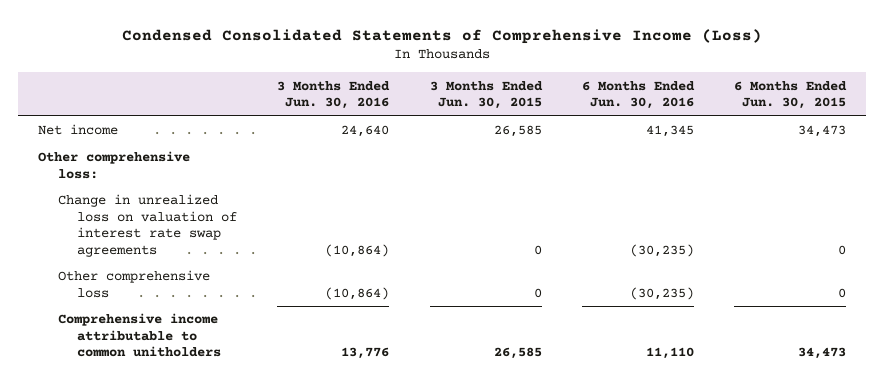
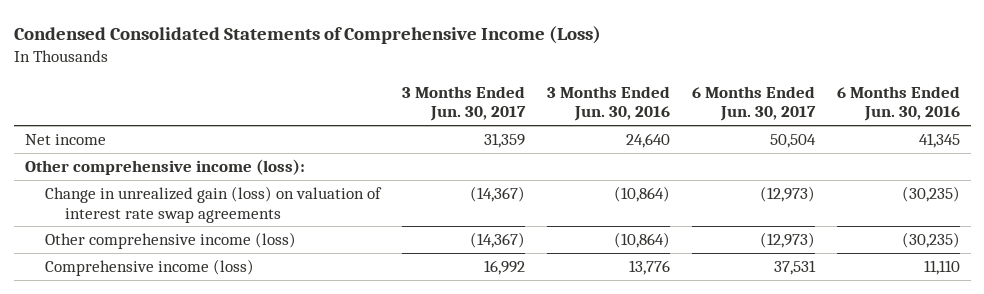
- | 3 Months Ended Jun. 30, 2016 | 3 Months Ended Jun. 30, 2015 | 6 Months Ended Jun. 30, 2016 | 6 Months Ended Jun. 30, 2015
+ | 3 Months Ended Jun. 30, 2017 | 3 Months Ended Jun. 30, 2016 | 6 Months Ended Jun. 30, 2017 | 6 Months Ended Jun. 30, 2016
- Other comprehensive loss:
- Change in unrealized loss on valuation of interest rate swap agreements | (10,864) | 0 | (30,235) | 0
- Other comprehensive loss | (10,864) | 0 | (30,235) | 0
- Comprehensive income attributable to common unitholders | 13,776 | 26,585 | 11,110 | 34,473
+ Other comprehensive income (loss):
+ Change in unrealized gain (loss) on valuation of interest rate swap agreements | (14,367) | (10,864) | (12,973) | (30,235)
+ Other comprehensive income (loss) | (14,367) | (10,864) | (12,973) | (30,235)
+ Comprehensive income (loss) | 16,992 | 13,776 | 37,531 | 11,110

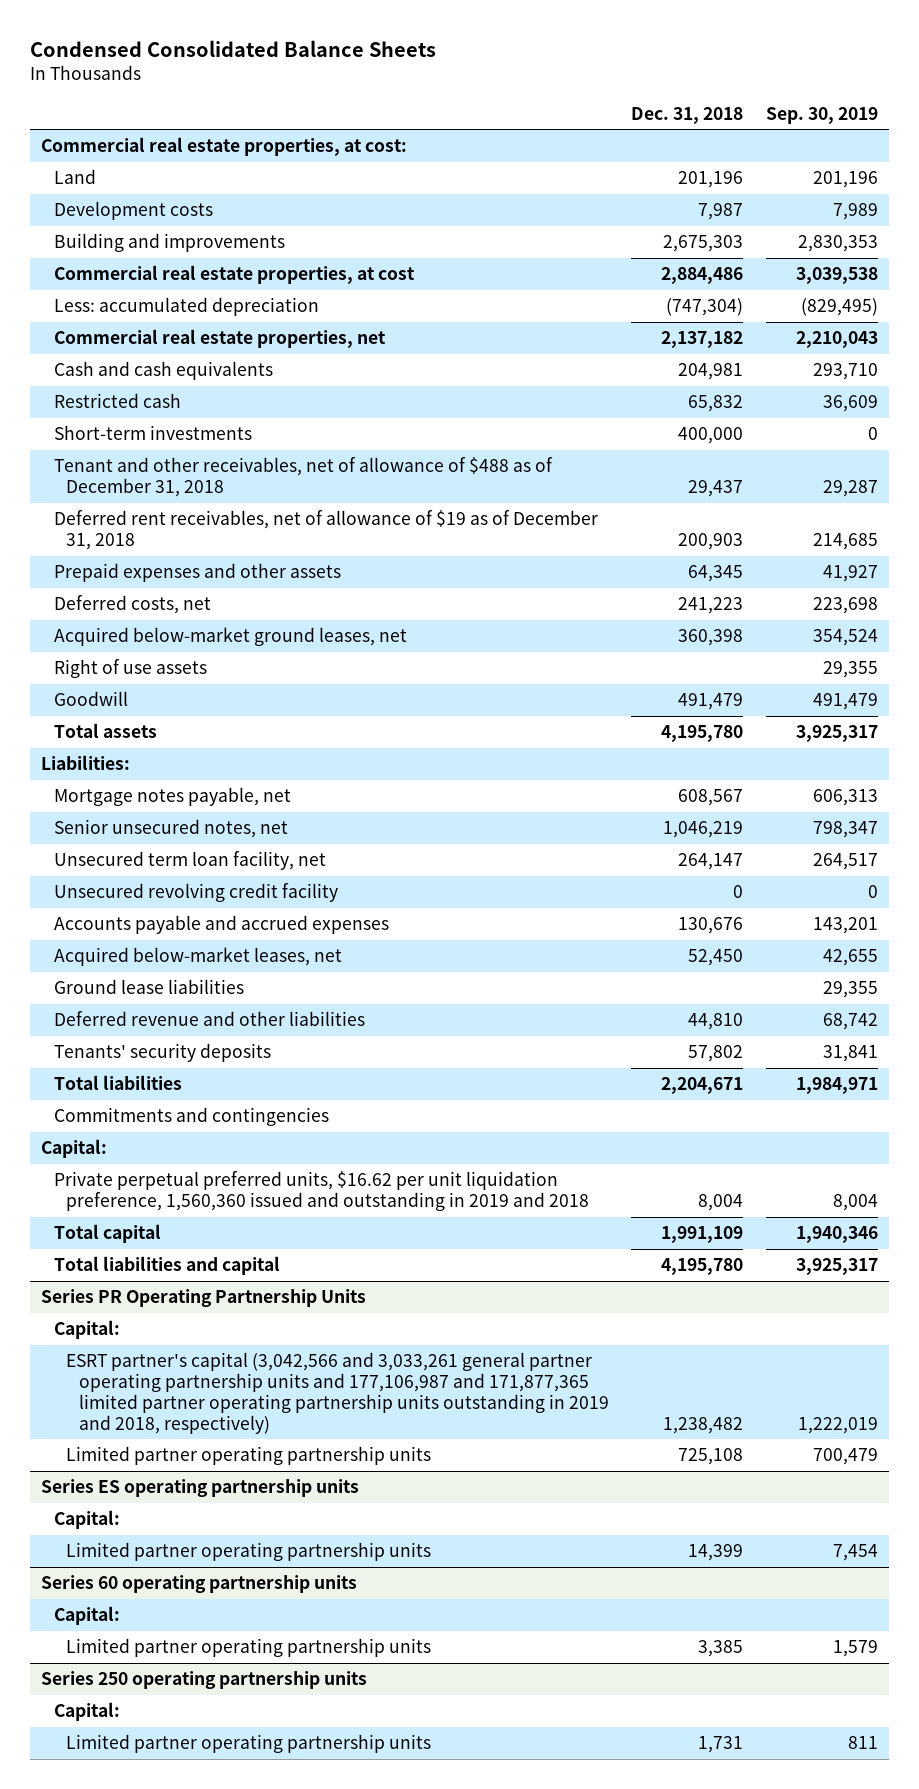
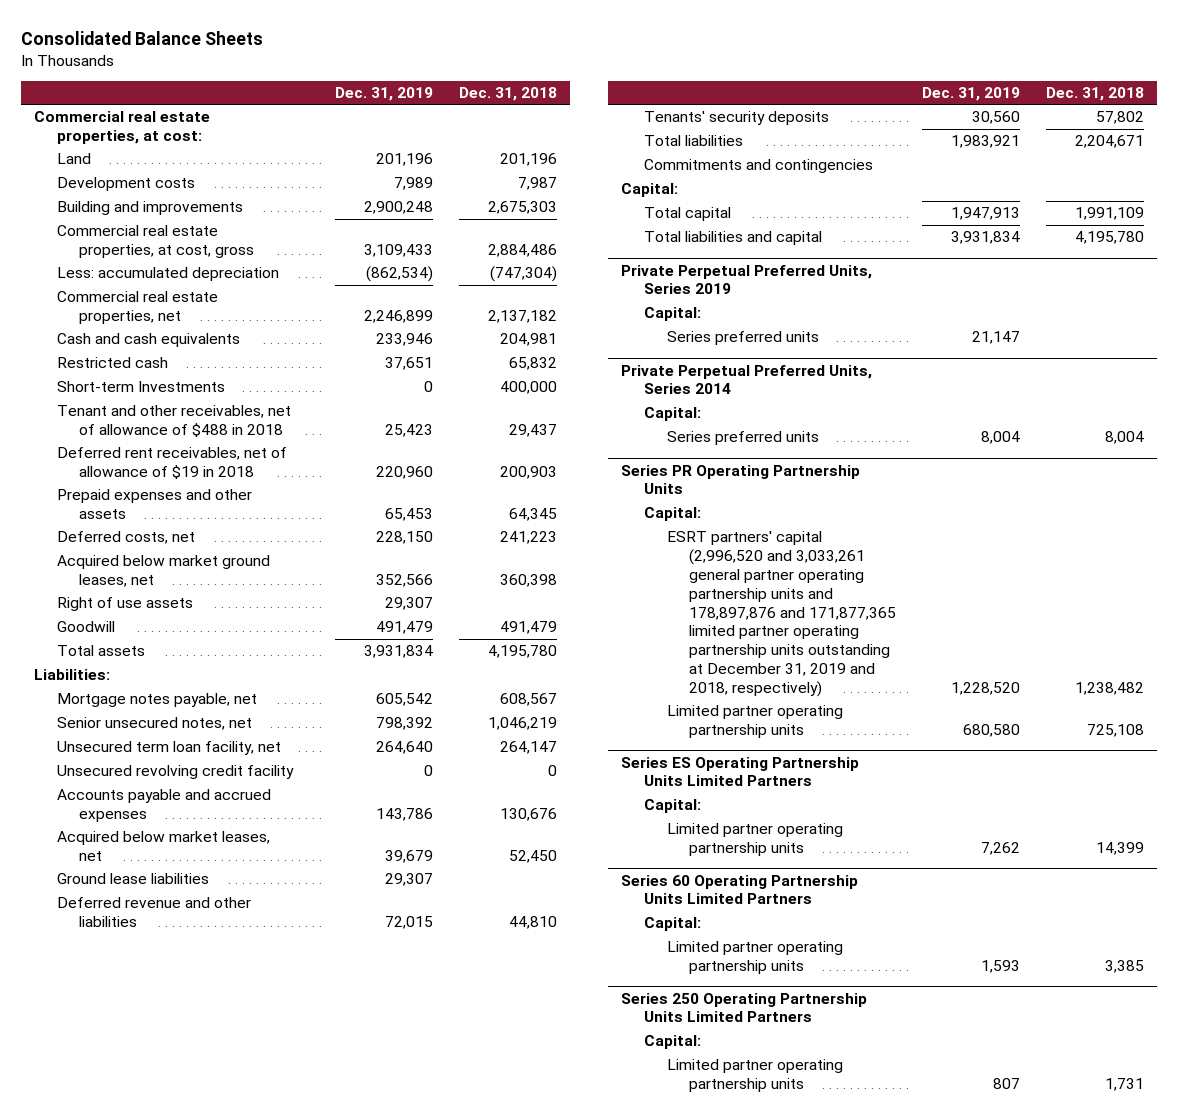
- Condensed Consolidated Balance Sheets
+ Consolidated Balance Sheets
- | Dec. 31, 2018 | Sep. 30, 2019
+ | Dec. 31, 2019 | Dec. 31, 2018
- Commercial real estate properties, at cost | 2,884,486 | 3,039,538
+ Commercial real estate properties, at cost, gross | 3,109,433 | 2,884,486
- Short-term investments | 400,000 | 0
- Tenant and other receivables, net of allowance of $488 as of December 31, 2018 | 29,437 | 29,287
- Deferred rent receivables, net of allowance of $19 as of December 31, 2018 | 200,903 | 214,685
+ Short-term Investments | 0 | 400,000
+ Tenant and other receivables, net of allowance of $488 in 2018 | 25,423 | 29,437
+ Deferred rent receivables, net of allowance of $19 in 2018 | 220,960 | 200,903
- Acquired below-market ground leases, net | 360,398 | 354,524
+ Acquired below market ground leases, net | 352,566 | 360,398
- Acquired below-market leases, net | 52,450 | 42,655
+ Acquired below market leases, net | 39,679 | 52,450
- Private perpetual preferred units, $16.62 per unit liquidation preference, 1,560,360 issued and outstanding in 2019 and 2018 | 8,004 | 8,004
+ Private Perpetual Preferred Units, Series 2019
+ Capital:
+ Series preferred units | 21,147 |
+ Private Perpetual Preferred Units, Series 2014
+ Capital:
+ Series preferred units | 8,004 | 8,004
@ Series PR Operating Partnership Units
- ESRT partner's capital (3,042,566 and 3,033,261 general partner operating partnership units and 177,106,987 and 171,877,365 limited partner operating partnership units outstanding in 2019 and 2018, respectively) | 1,238,482 | 1,222,019
+ ESRT partners' capital (2,996,520 and 3,033,261 general partner operating partnership units and 178,897,876 and 171,877,365 limited partner operating partnership units outstanding at December 31, 2019 and 2018, respectively) | 1,228,520 | 1,238,482
- Series ES operating partnership units
+ Series ES Operating Partnership Units Limited Partners
- Series 60 operating partnership units
+ Series 60 Operating Partnership Units Limited Partners
- Series 250 operating partnership units
+ Series 250 Operating Partnership Units Limited Partners

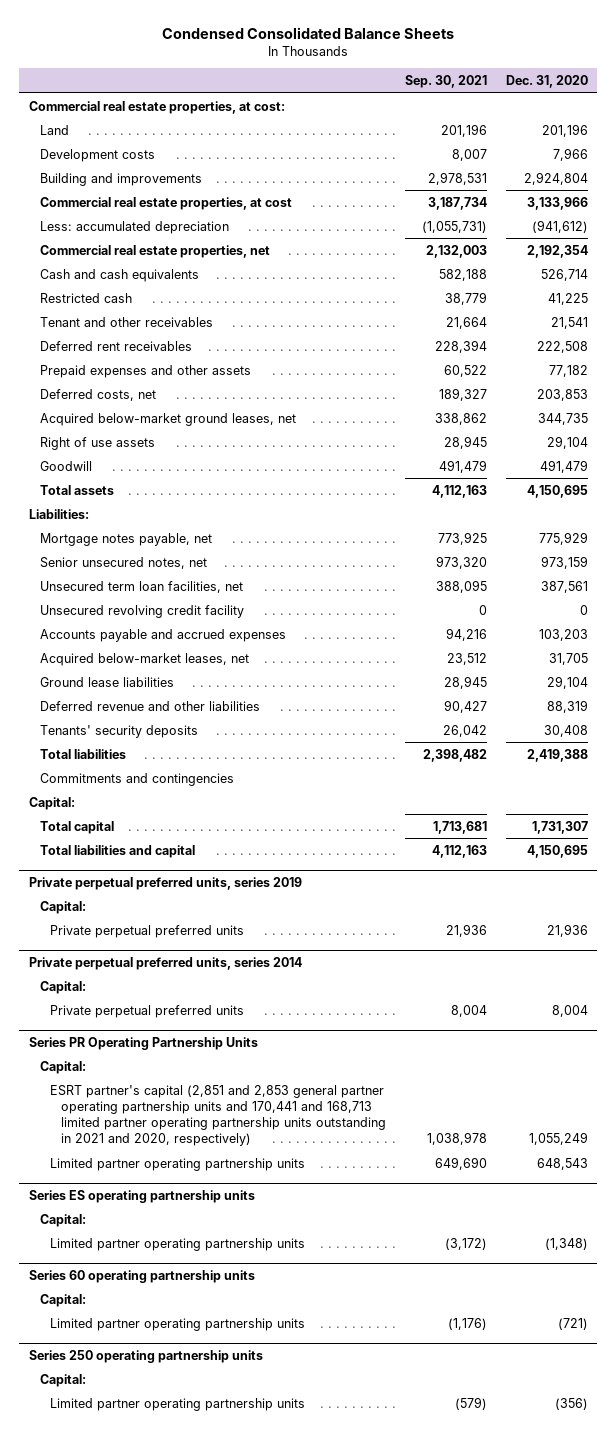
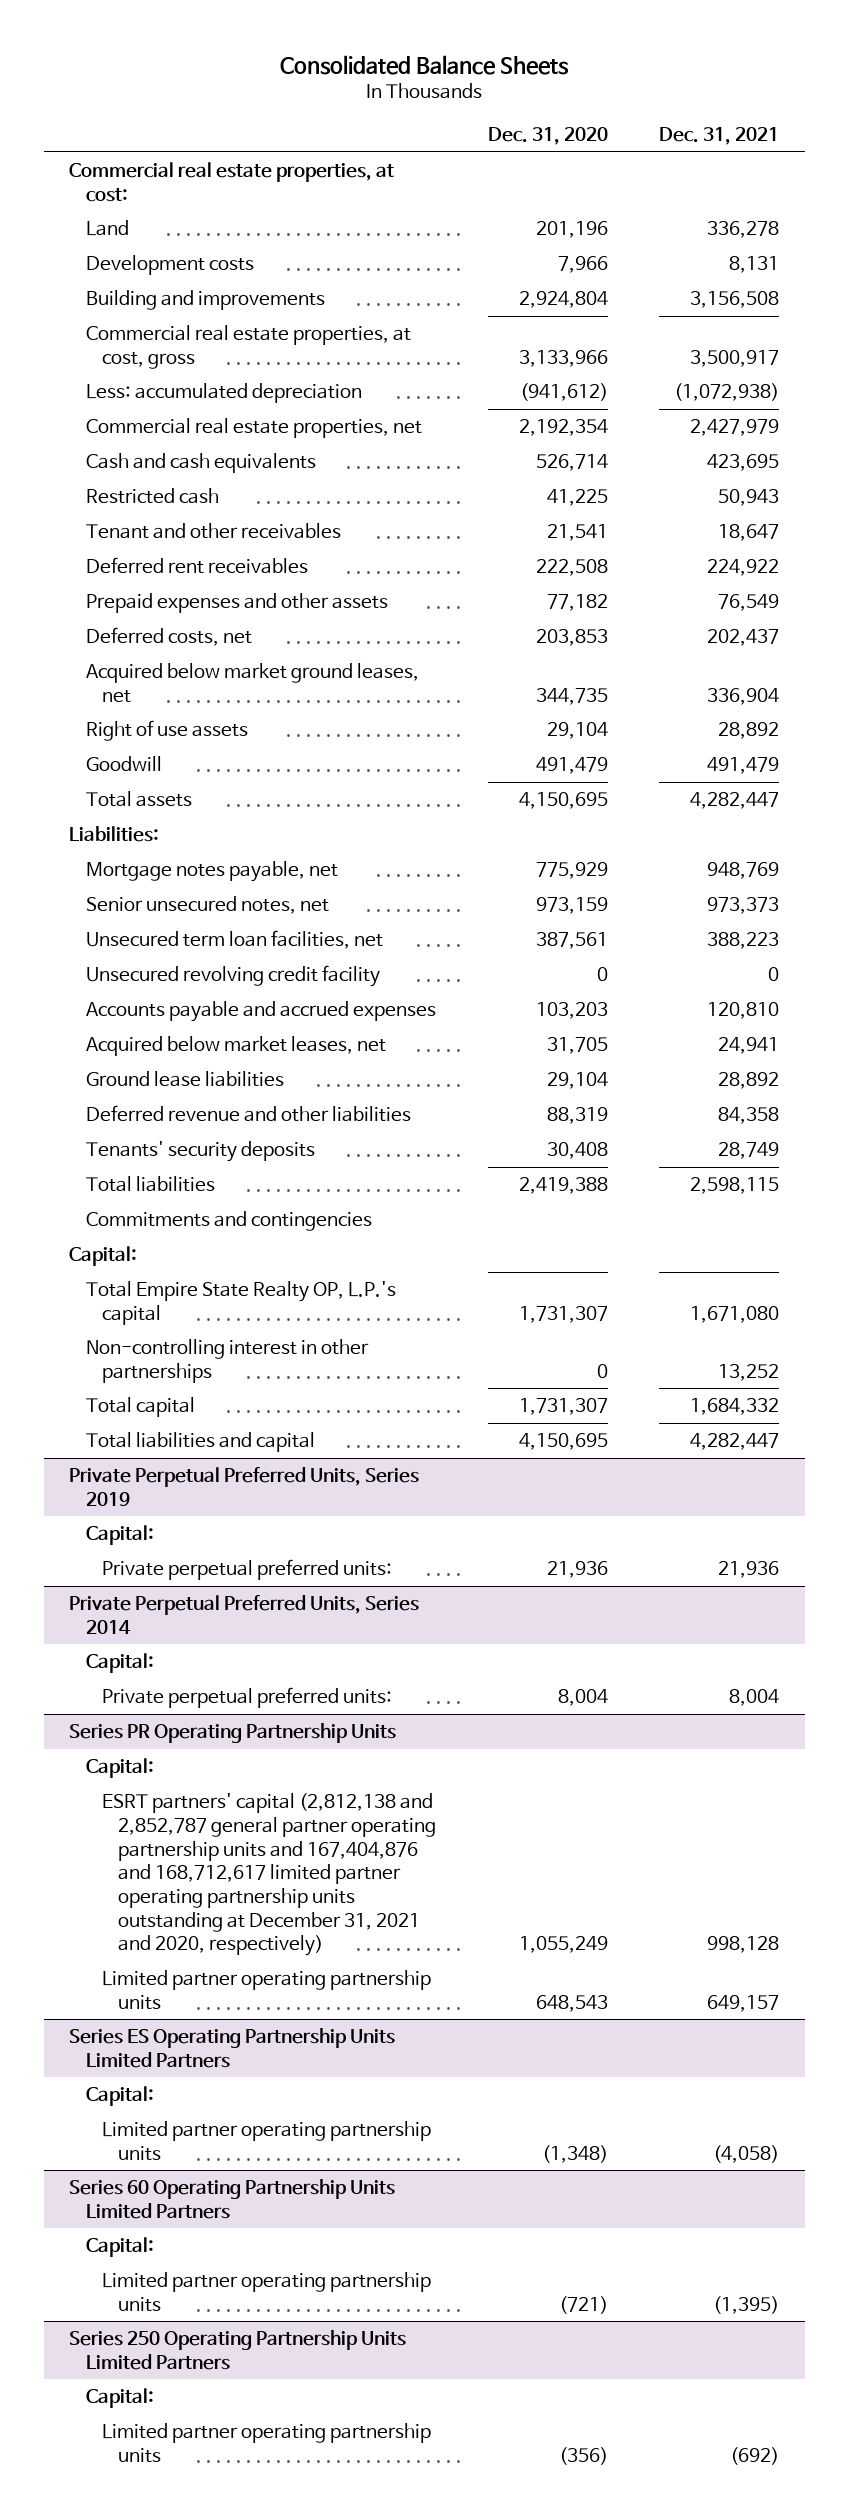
- Condensed Consolidated Balance Sheets
+ Consolidated Balance Sheets
- | Sep. 30, 2021 | Dec. 31, 2020
+ | Dec. 31, 2020 | Dec. 31, 2021
- Commercial real estate properties, at cost | 3,187,734 | 3,133,966
+ Commercial real estate properties, at cost, gross | 3,133,966 | 3,500,917
- Acquired below-market ground leases, net | 338,862 | 344,735
+ Acquired below market ground leases, net | 344,735 | 336,904
- Acquired below-market leases, net | 23,512 | 31,705
+ Acquired below market leases, net | 31,705 | 24,941
+ Total Empire State Realty OP, L.P.'s capital | 1,731,307 | 1,671,080
+ Non-controlling interest in other partnerships | 0 | 13,252
- Private perpetual preferred units, series 2019
+ Private Perpetual Preferred Units, Series 2019
- Private perpetual preferred units | 21,936 | 21,936
- Private perpetual preferred units, series 2014
+ Private perpetual preferred units: | 21,936 | 21,936
+ Private Perpetual Preferred Units, Series 2014
- Private perpetual preferred units | 8,004 | 8,004
+ Private perpetual preferred units: | 8,004 | 8,004
@ Series PR Operating Partnership Units
- ESRT partner's capital (2,851 and 2,853 general partner operating partnership units and 170,441 and 168,713 limited partner operating partnership units outstanding in 2021 and 2020, respectively) | 1,038,978 | 1,055,249
+ ESRT partners' capital (2,812,138 and 2,852,787 general partner operating partnership units and 167,404,876 and 168,712,617 limited partner operating partnership units outstanding at December 31, 2021 and 2020, respectively) | 1,055,249 | 998,128
- Series ES operating partnership units
+ Series ES Operating Partnership Units Limited Partners
- Series 60 operating partnership units
+ Series 60 Operating Partnership Units Limited Partners
- Series 250 operating partnership units
+ Series 250 Operating Partnership Units Limited Partners

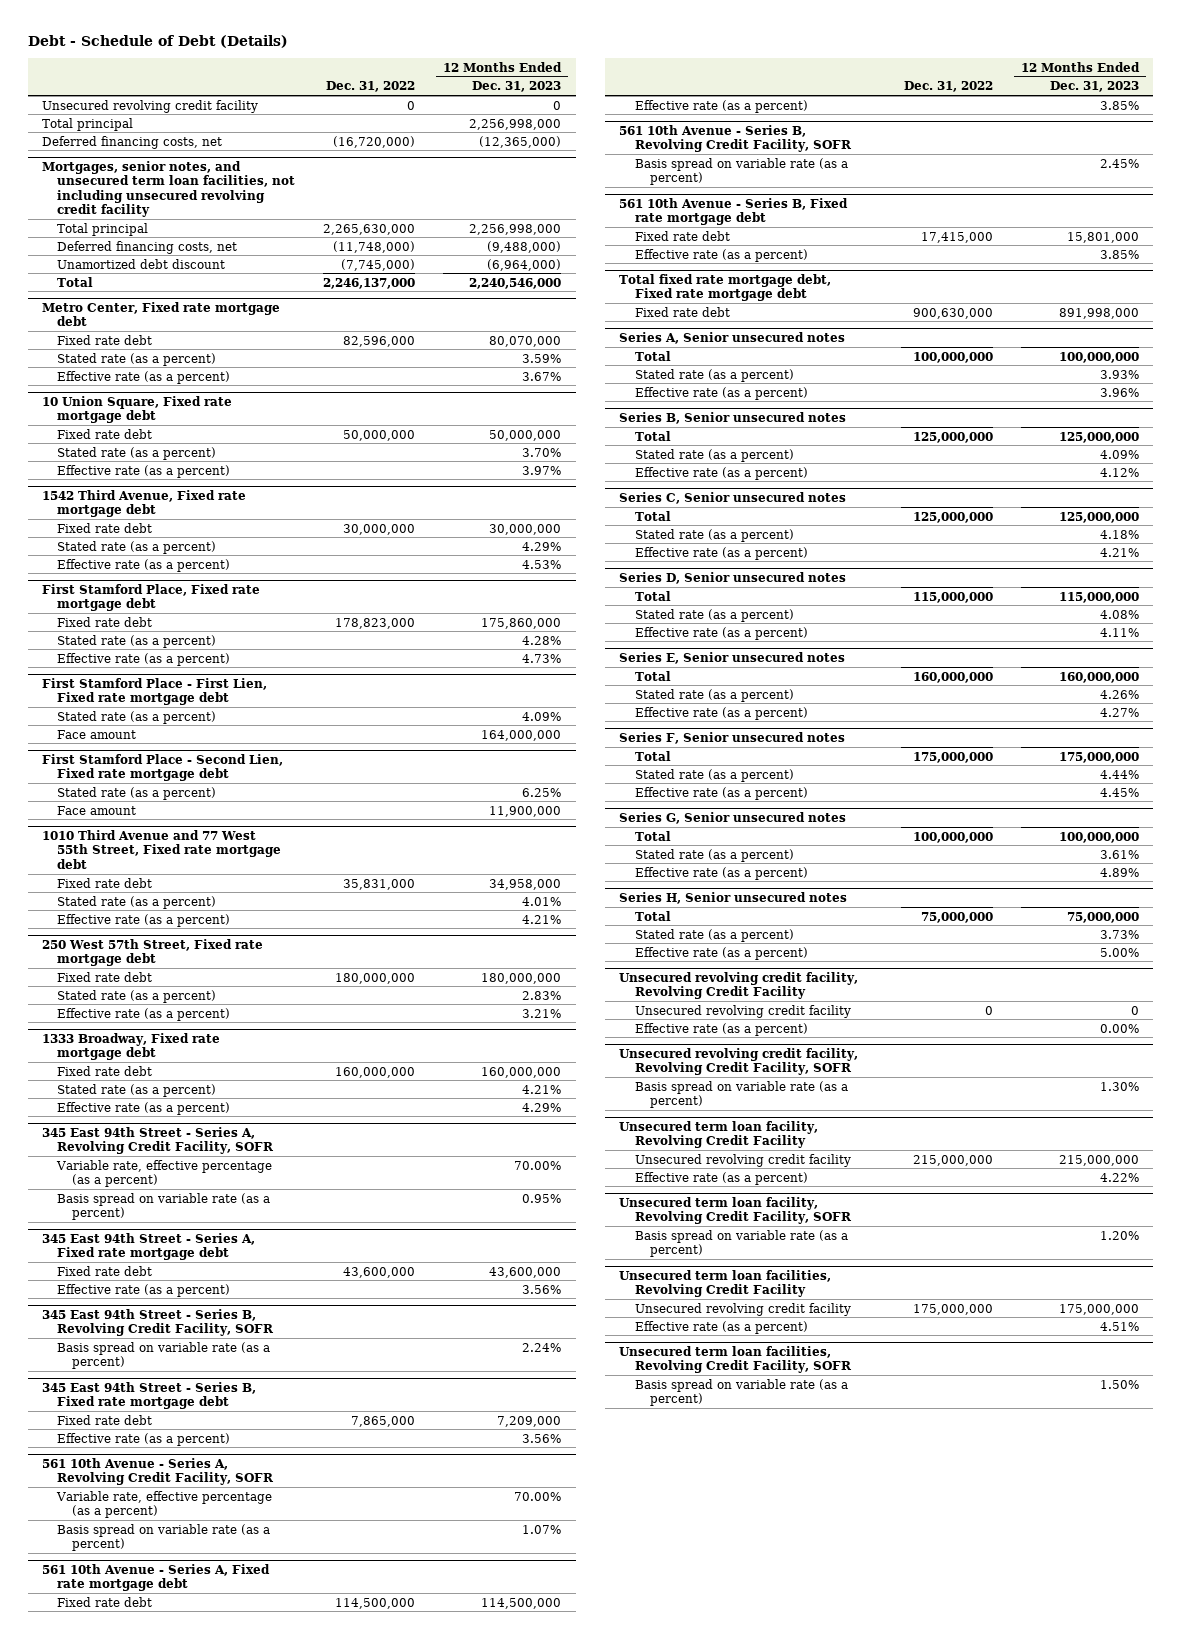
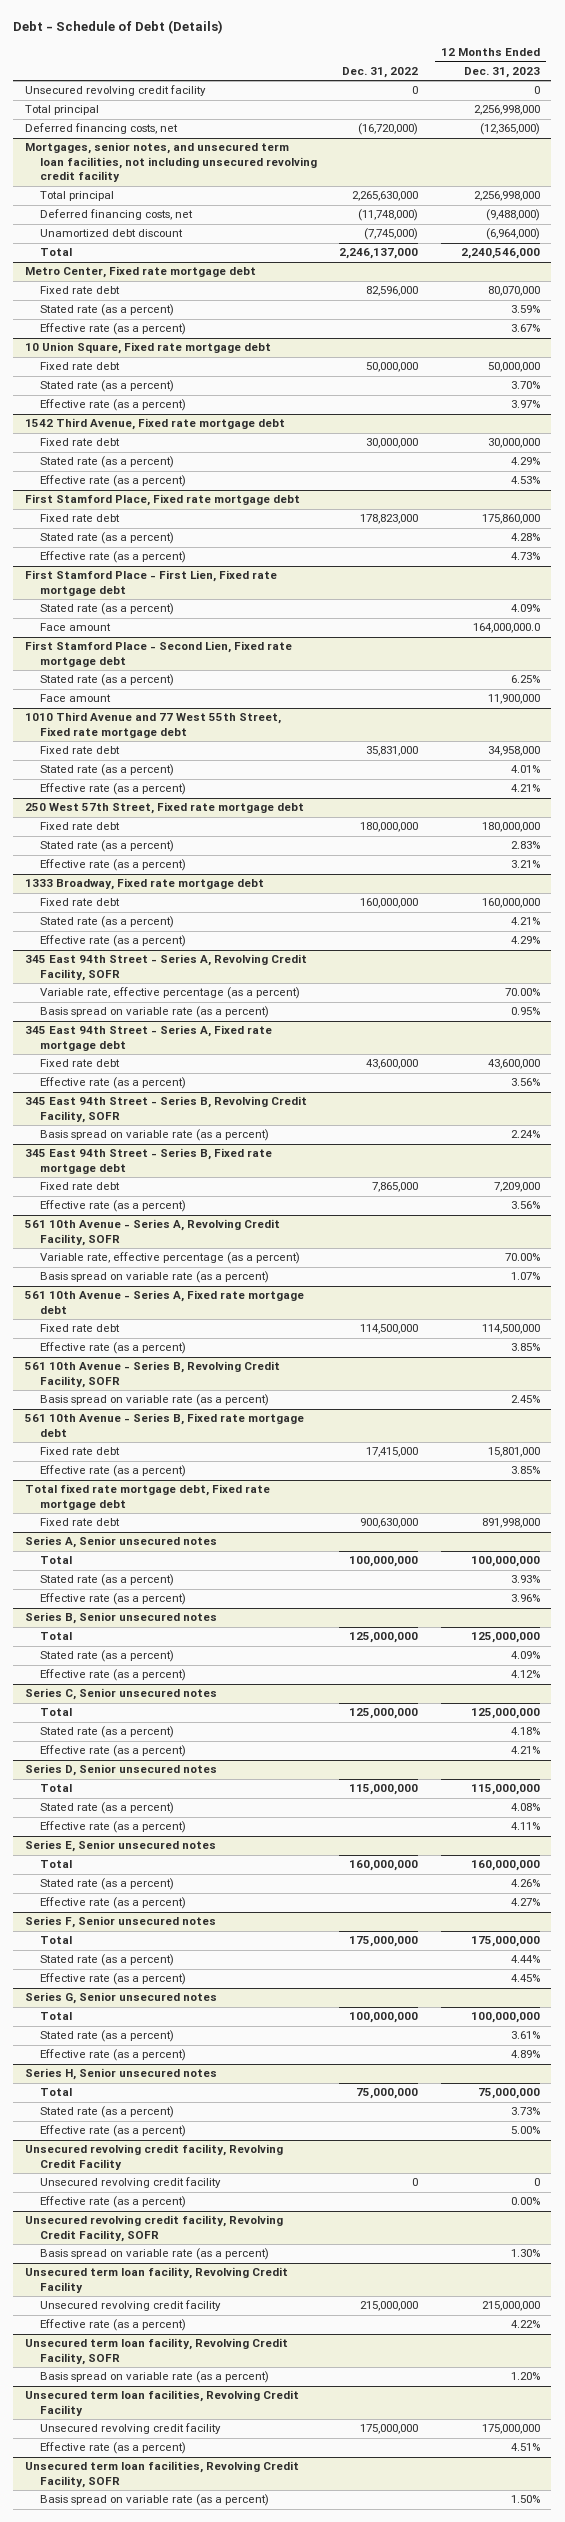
@ First Stamford Place - First Lien, Fixed rate mortgage debt
- Face amount | | 164,000,000
+ Face amount | | 164,000,000.0

